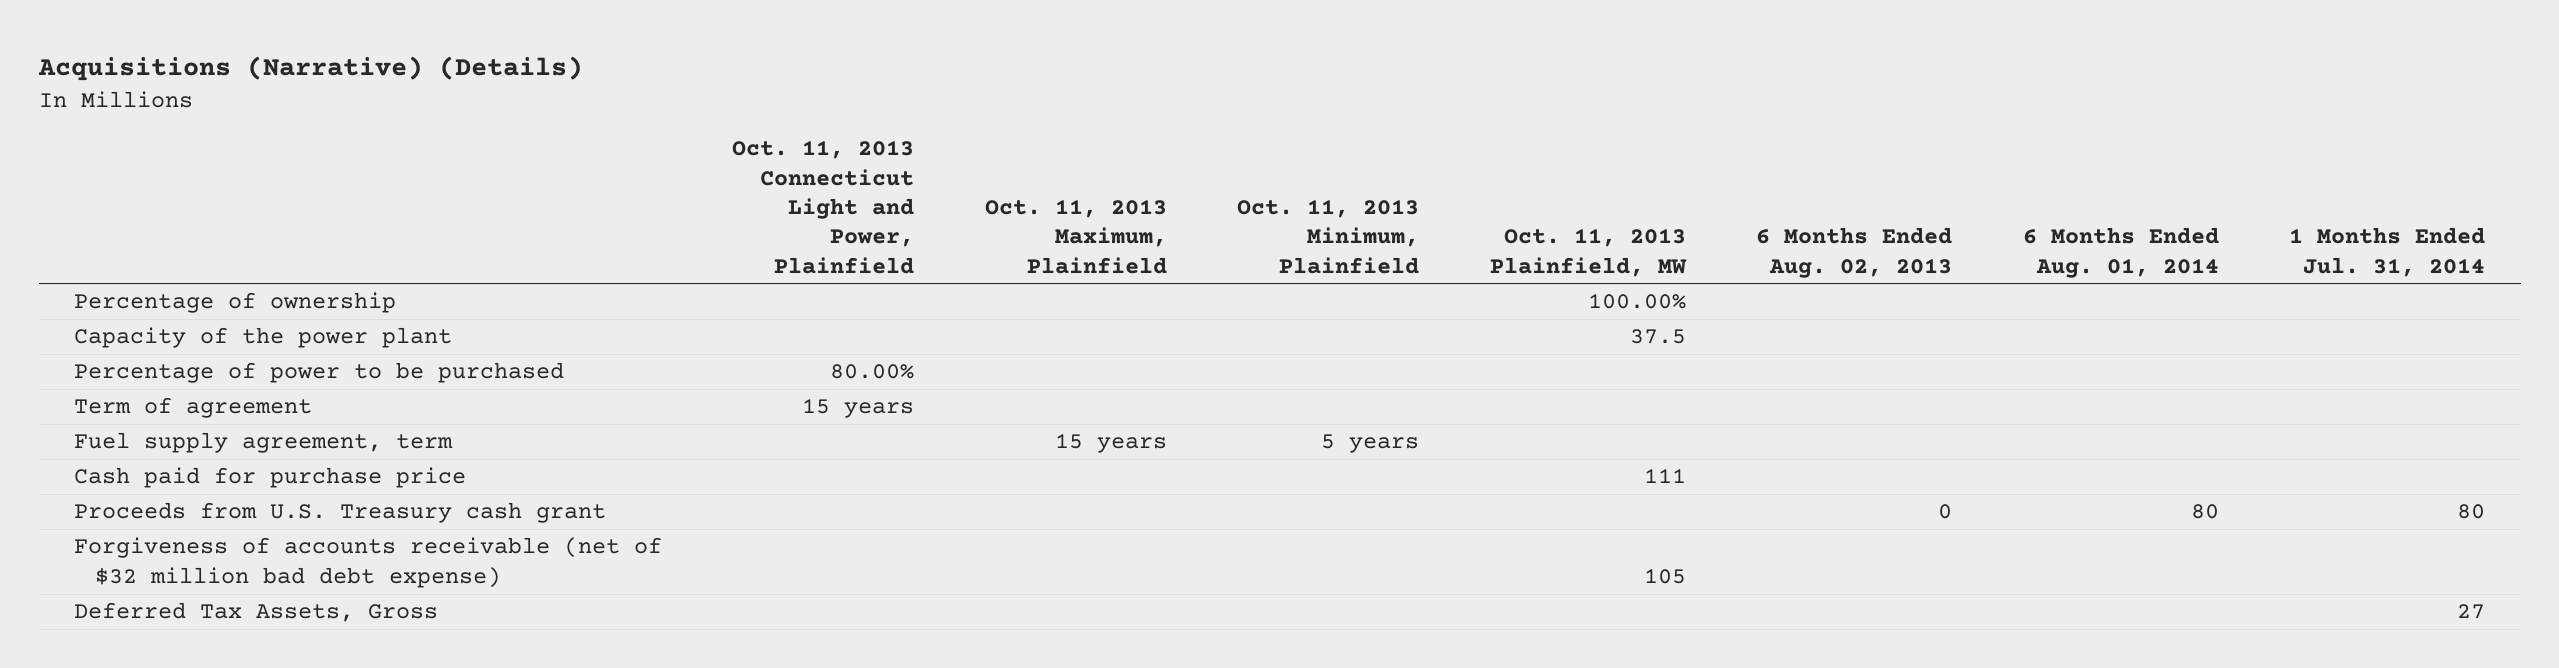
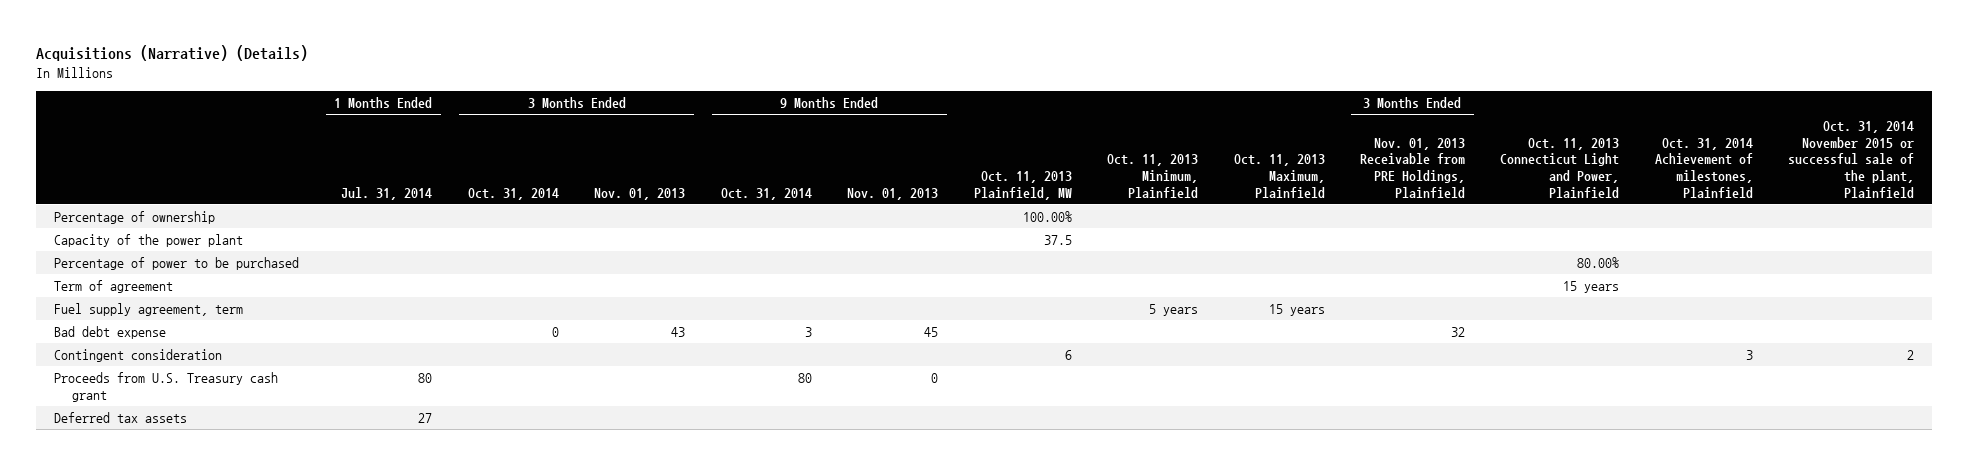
- | Oct. 11, 2013 Connecticut Light and Power, Plainfield | Oct. 11, 2013 Maximum, Plainfield | Oct. 11, 2013 Minimum, Plainfield | Oct. 11, 2013 Plainfield, MW | 6 Months Ended Aug. 02, 2013 | 6 Months Ended Aug. 01, 2014 | 1 Months Ended Jul. 31, 2014
+ | 1 Months Ended Jul. 31, 2014 | 3 Months Ended Oct. 31, 2014 | 3 Months Ended Nov. 01, 2013 | 9 Months Ended Oct. 31, 2014 | 9 Months Ended Nov. 01, 2013 | Oct. 11, 2013 Plainfield, MW | Oct. 11, 2013 Minimum, Plainfield | Oct. 11, 2013 Maximum, Plainfield | 3 Months Ended Nov. 01, 2013 Receivable from PRE Holdings, Plainfield | Oct. 11, 2013 Connecticut Light and Power, Plainfield | Oct. 31, 2014 Achievement of milestones, Plainfield | Oct. 31, 2014 November 2015 or successful sale of the plant, Plainfield
- Cash paid for purchase price | | | | 111 | | |
+ Bad debt expense | | 0 | 43 | 3 | 45 | | | | 32 | | |
+ Contingent consideration | | | | | | 6 | | | | | 3 | 2
- Forgiveness of accounts receivable (net of $32 million bad debt expense) | | | | 105 | | |
- Deferred Tax Assets, Gross | | | | | | | 27
+ Deferred tax assets | 27 | | | | | | | | | | |

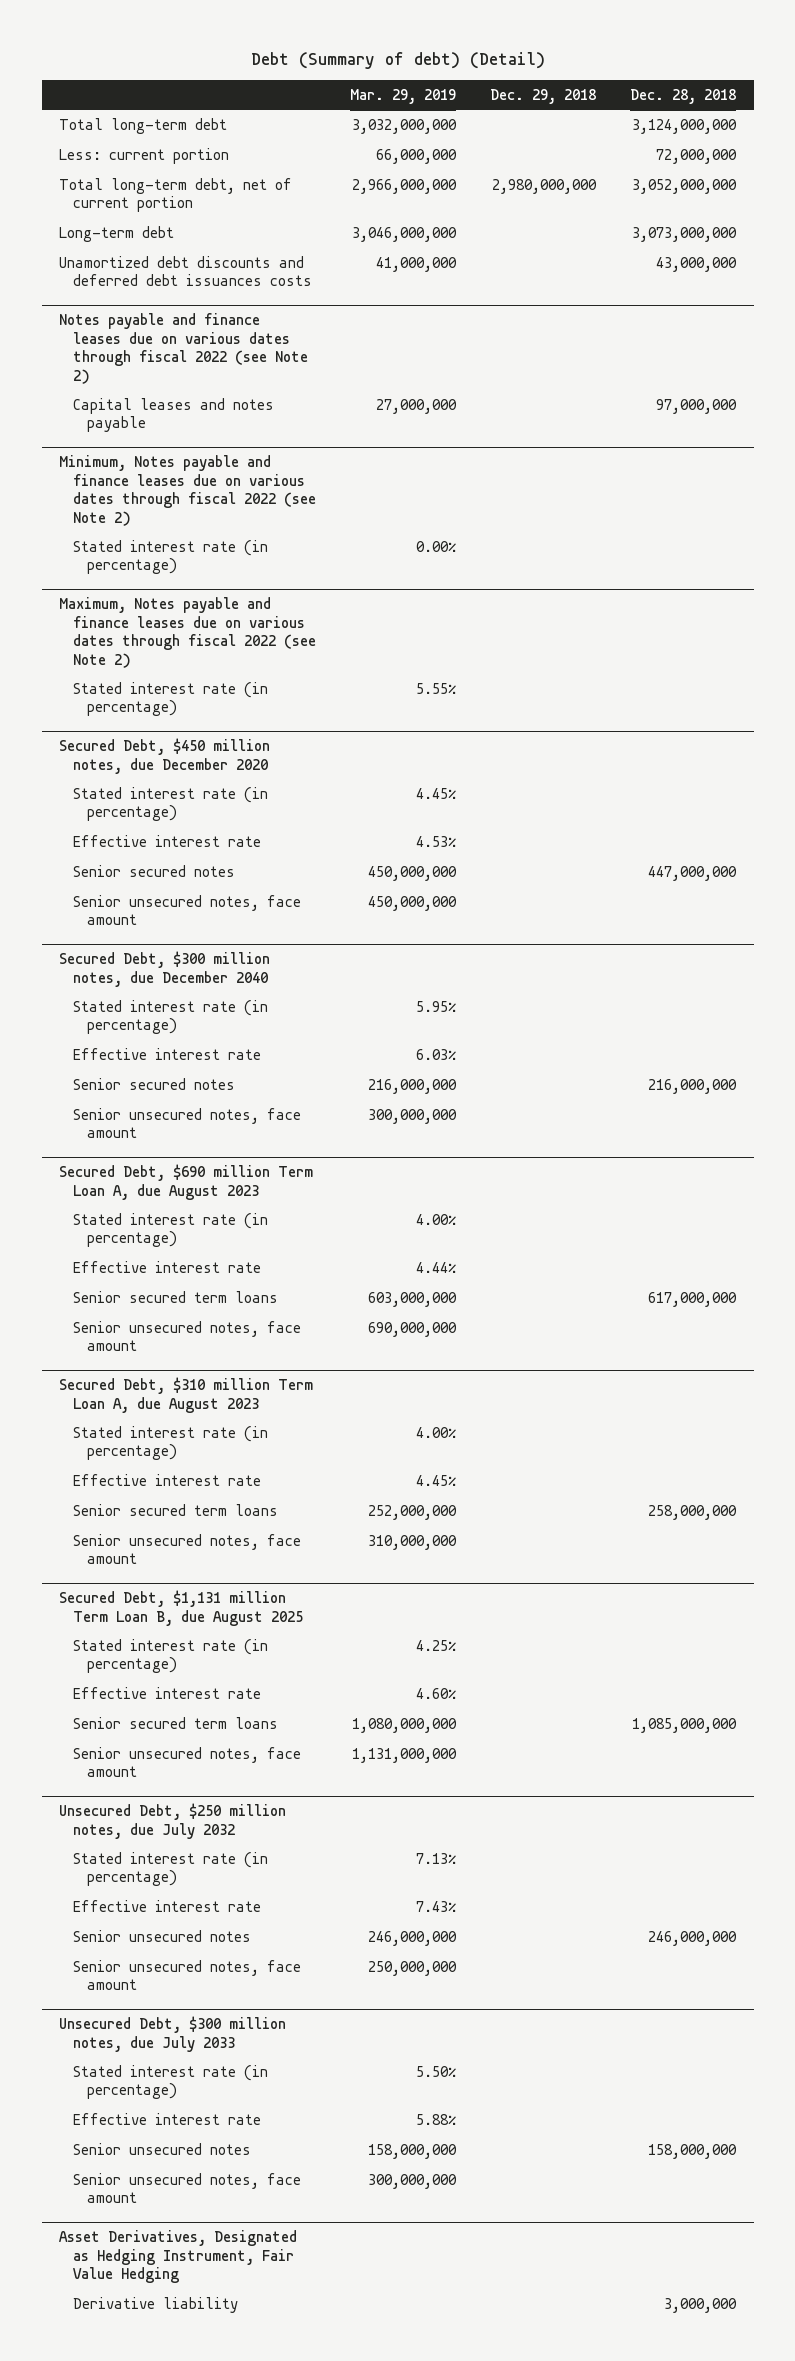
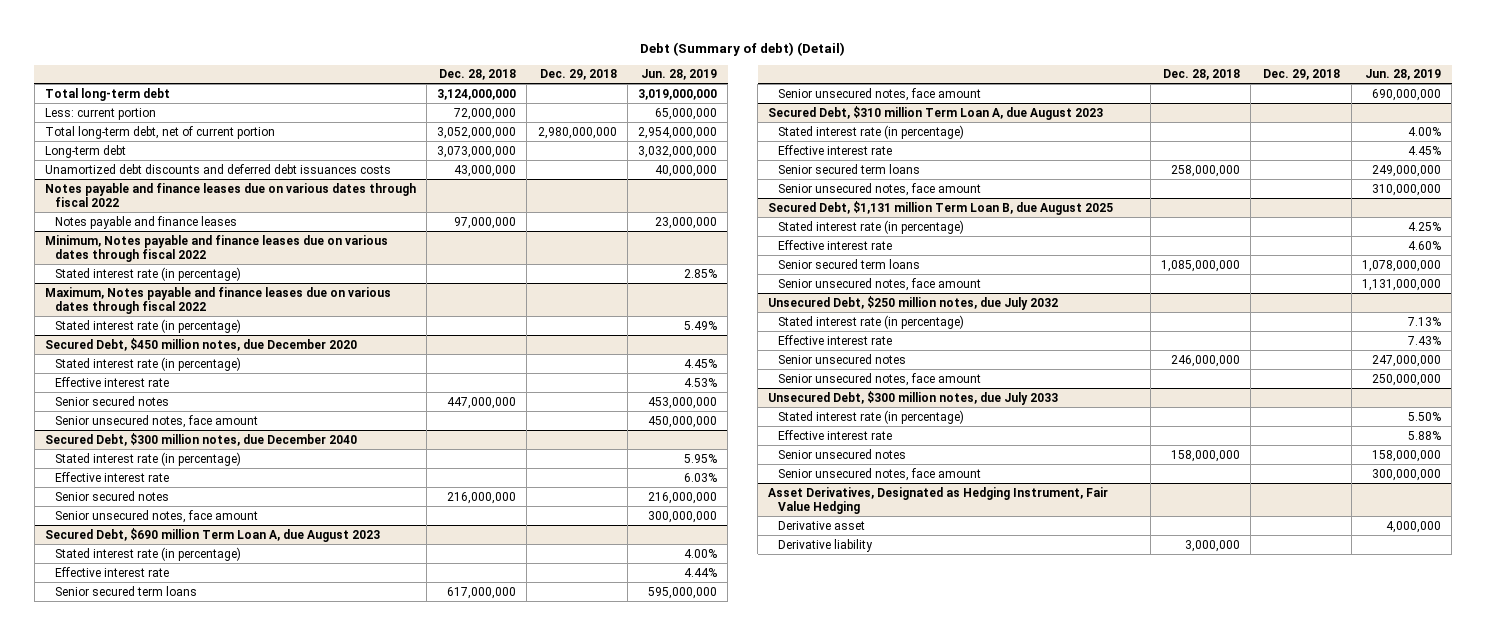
- | Mar. 29, 2019 | Dec. 29, 2018 | Dec. 28, 2018
+ | Dec. 28, 2018 | Dec. 29, 2018 | Jun. 28, 2019
- Notes payable and finance leases due on various dates through fiscal 2022 (see Note 2)
- Capital leases and notes payable | 27,000,000 | | 97,000,000
- Minimum, Notes payable and finance leases due on various dates through fiscal 2022 (see Note 2)
+ Notes payable and finance leases due on various dates through fiscal 2022
+ Notes payable and finance leases | 97,000,000 | | 23,000,000
+ Minimum, Notes payable and finance leases due on various dates through fiscal 2022
- Maximum, Notes payable and finance leases due on various dates through fiscal 2022 (see Note 2)
+ Maximum, Notes payable and finance leases due on various dates through fiscal 2022
@ Asset Derivatives, Designated as Hedging Instrument, Fair Value Hedging
+ Derivative asset | | | 4,000,000

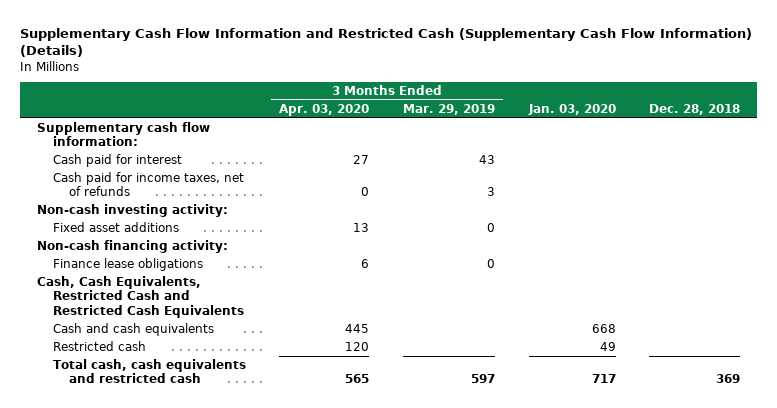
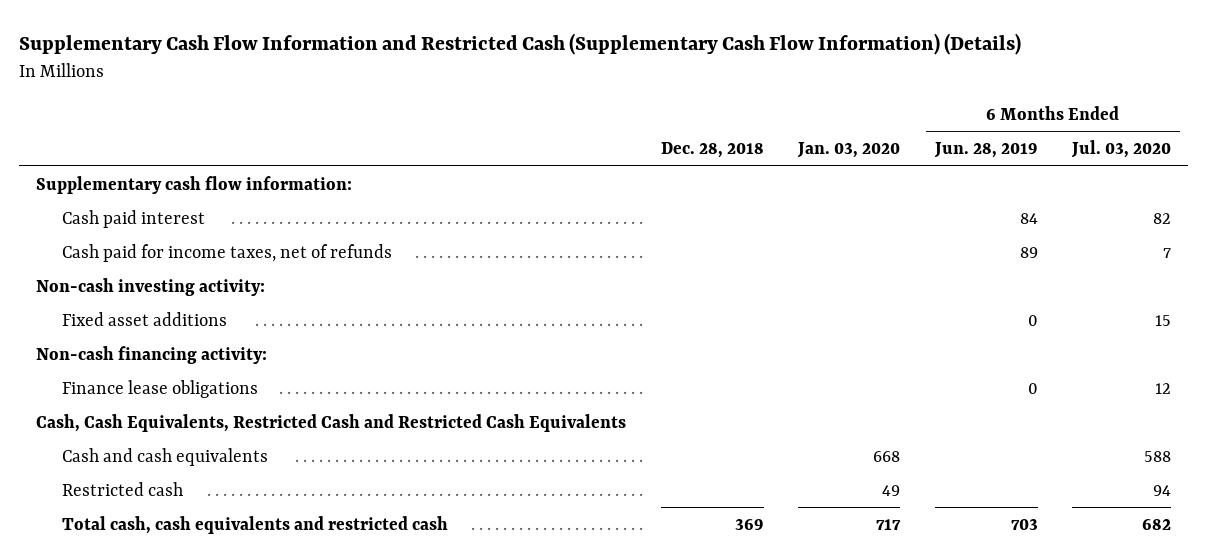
- | 3 Months Ended Apr. 03, 2020 | 3 Months Ended Mar. 29, 2019 | Jan. 03, 2020 | Dec. 28, 2018
+ | Dec. 28, 2018 | Jan. 03, 2020 | 6 Months Ended Jun. 28, 2019 | 6 Months Ended Jul. 03, 2020
- Cash paid for interest | 27 | 43 | |
+ Cash paid interest | | | 84 | 82

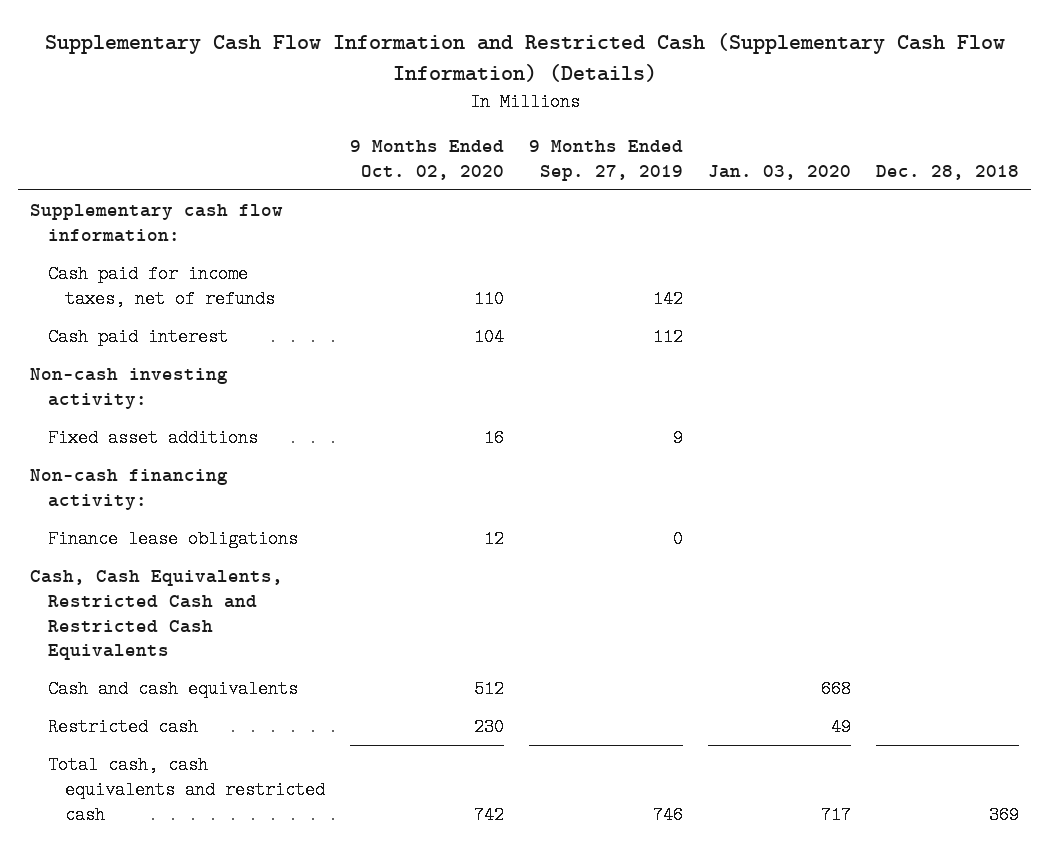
- | Dec. 28, 2018 | Jan. 03, 2020 | 6 Months Ended Jun. 28, 2019 | 6 Months Ended Jul. 03, 2020
+ | 9 Months Ended Oct. 02, 2020 | 9 Months Ended Sep. 27, 2019 | Jan. 03, 2020 | Dec. 28, 2018
moved down: Cash paid interest | 104 | 112 | |

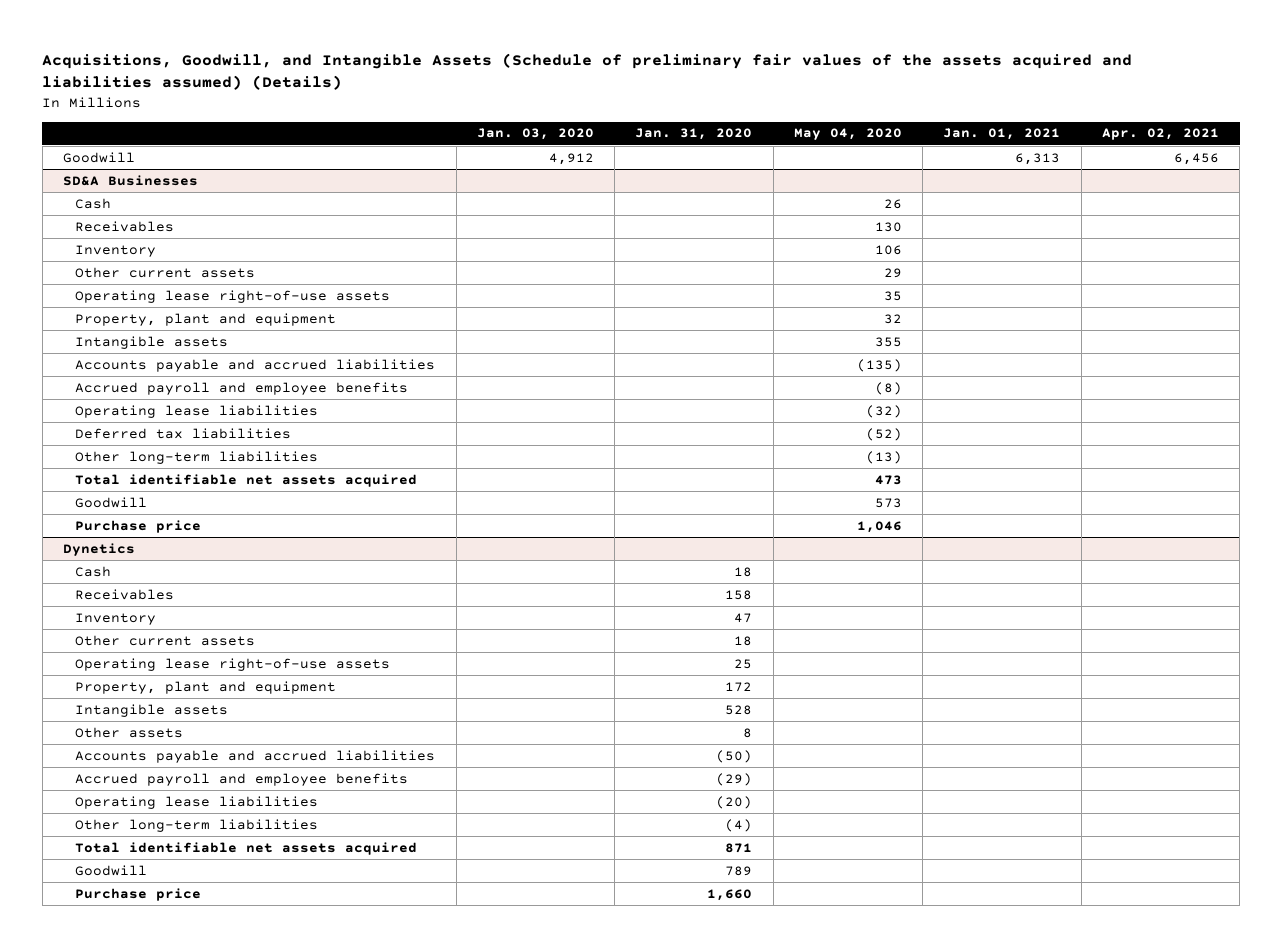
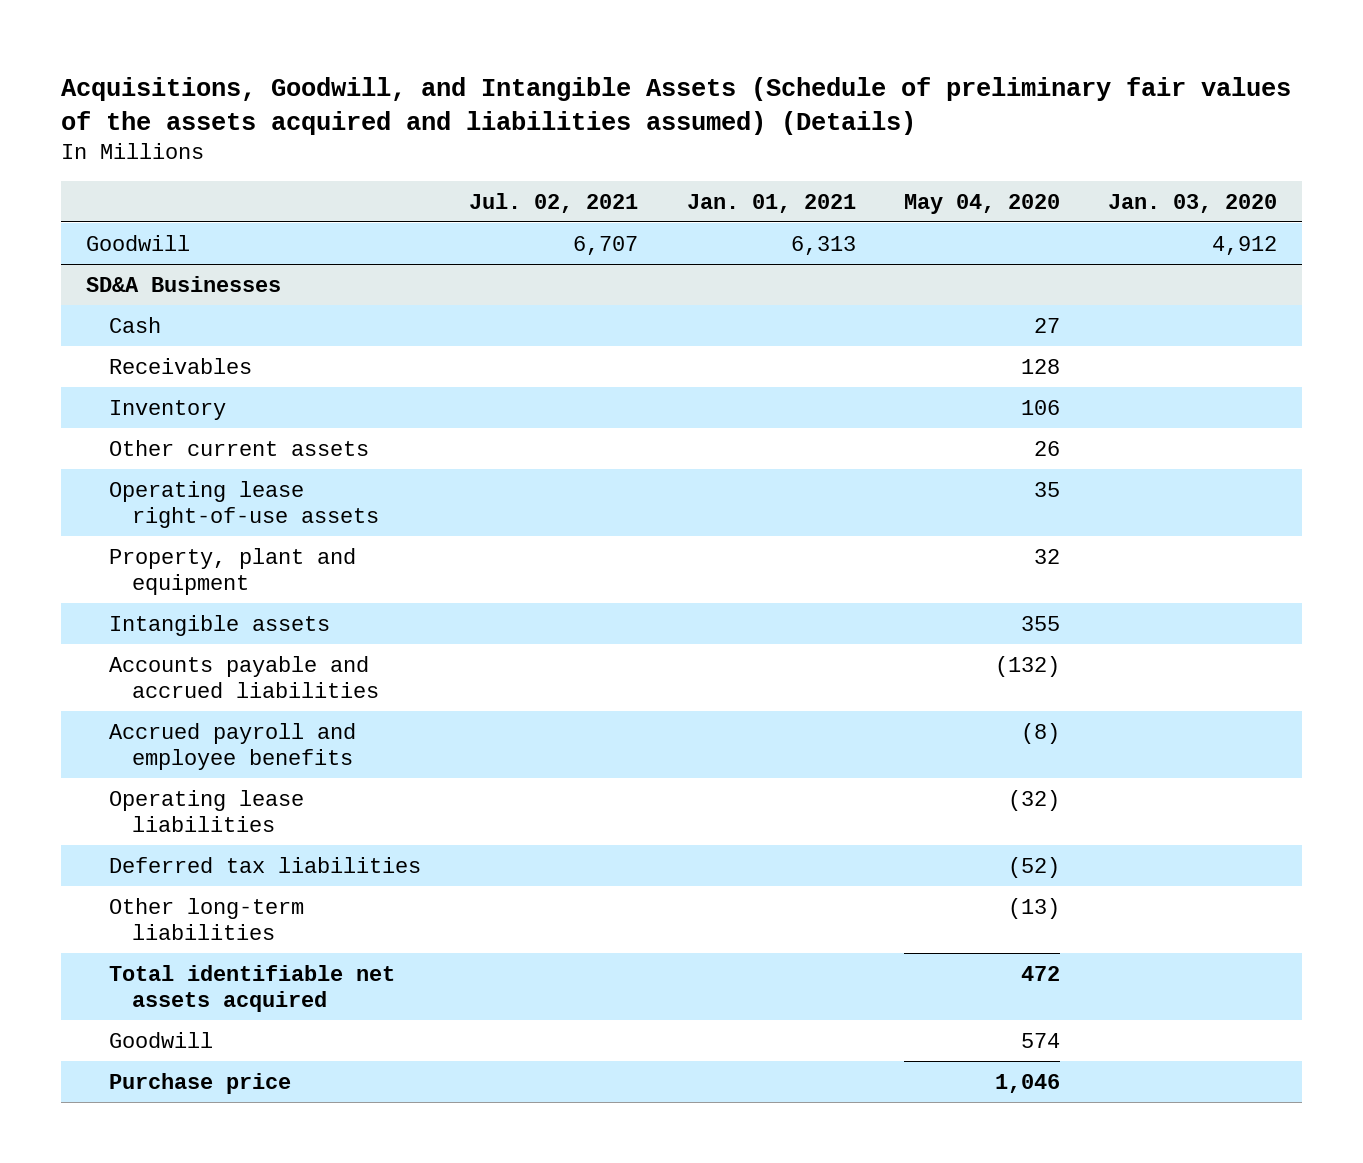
- | Jan. 03, 2020 | Jan. 31, 2020 | May 04, 2020 | Jan. 01, 2021 | Apr. 02, 2021
+ | Jul. 02, 2021 | Jan. 01, 2021 | May 04, 2020 | Jan. 03, 2020
@ SD&A Businesses
- Cash | | | 26 | |
- Receivables | | | 130 | |
+ Cash | | | 27 |
+ Receivables | | | 128 |
- Other current assets | | | 29 | |
+ Other current assets | | | 26 |
- Accounts payable and accrued liabilities | | | (135) | |
+ Accounts payable and accrued liabilities | | | (132) |
- Total identifiable net assets acquired | | | 473 | |
- Goodwill | | | 573 | |
+ Total identifiable net assets acquired | | | 472 |
+ Goodwill | | | 574 |
- Dynetics
- Cash | | 18 | | |
- Receivables | | 158 | | |
- Inventory | | 47 | | |
- Other current assets | | 18 | | |
- Operating lease right-of-use assets | | 25 | | |
- Property, plant and equipment | | 172 | | |
- Intangible assets | | 528 | | |
- Other assets | | 8 | | |
- Accounts payable and accrued liabilities | | (50) | | |
- Accrued payroll and employee benefits | | (29) | | |
- Operating lease liabilities | | (20) | | |
- Other long-term liabilities | | (4) | | |
- Total identifiable net assets acquired | | 871 | | |
- Goodwill | | 789 | | |
- Purchase price | | 1,660 | | |

